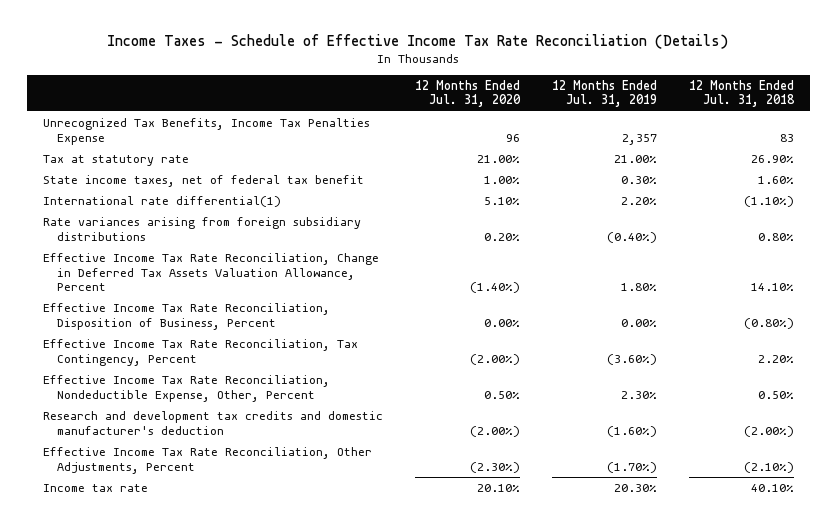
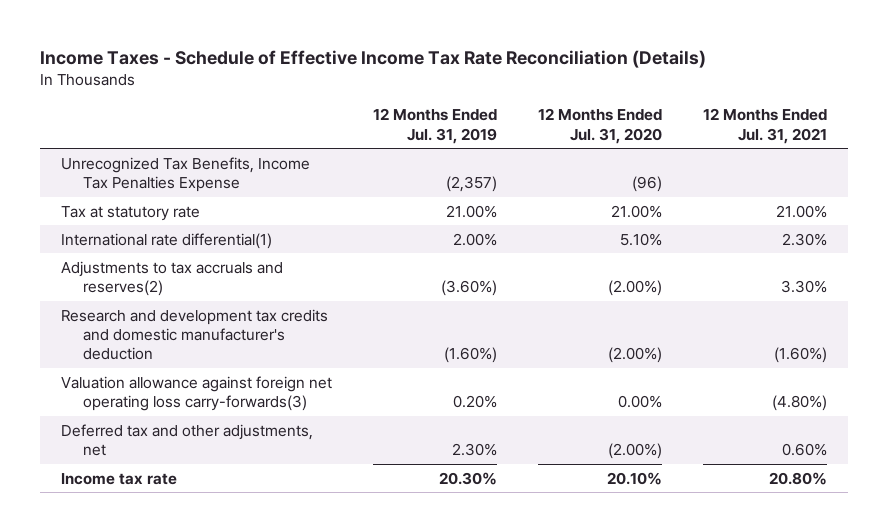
- | 12 Months Ended Jul. 31, 2020 | 12 Months Ended Jul. 31, 2019 | 12 Months Ended Jul. 31, 2018
+ | 12 Months Ended Jul. 31, 2019 | 12 Months Ended Jul. 31, 2020 | 12 Months Ended Jul. 31, 2021
- Unrecognized Tax Benefits, Income Tax Penalties Expense | 96 | 2,357 | 83
+ Unrecognized Tax Benefits, Income Tax Penalties Expense | (2,357) | (96) |
- State income taxes, net of federal tax benefit | 1.00% | 0.30% | 1.60%
- International rate differential(1) | 5.10% | 2.20% | (1.10%)
- Rate variances arising from foreign subsidiary distributions | 0.20% | (0.40%) | 0.80%
- Effective Income Tax Rate Reconciliation, Change in Deferred Tax Assets Valuation Allowance, Percent | (1.40%) | 1.80% | 14.10%
- Effective Income Tax Rate Reconciliation, Disposition of Business, Percent | 0.00% | 0.00% | (0.80%)
- Effective Income Tax Rate Reconciliation, Tax Contingency, Percent | (2.00%) | (3.60%) | 2.20%
- Effective Income Tax Rate Reconciliation, Nondeductible Expense, Other, Percent | 0.50% | 2.30% | 0.50%
+ International rate differential(1) | 2.00% | 5.10% | 2.30%
+ Adjustments to tax accruals and reserves(2) | (3.60%) | (2.00%) | 3.30%
- Effective Income Tax Rate Reconciliation, Other Adjustments, Percent | (2.30%) | (1.70%) | (2.10%)
+ Valuation allowance against foreign net operating loss carry-forwards(3) | 0.20% | 0.00% | (4.80%)
+ Deferred tax and other adjustments, net | 2.30% | (2.00%) | 0.60%

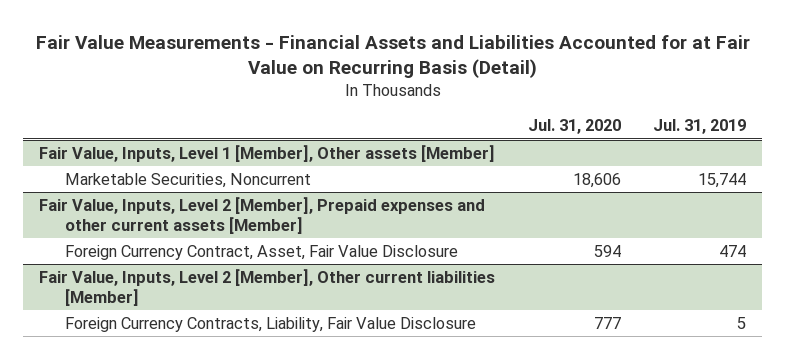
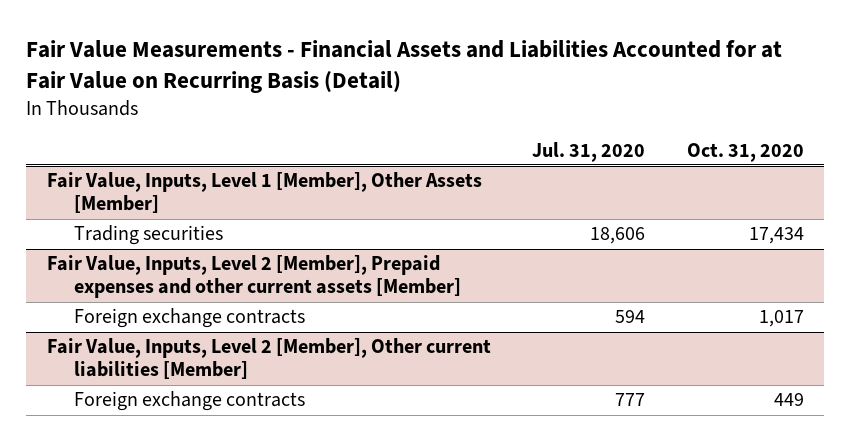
- | Jul. 31, 2020 | Jul. 31, 2019
+ | Jul. 31, 2020 | Oct. 31, 2020
- Fair Value, Inputs, Level 1 [Member], Other assets [Member]
- Marketable Securities, Noncurrent | 18,606 | 15,744
+ Fair Value, Inputs, Level 1 [Member], Other Assets [Member]
+ Trading securities | 18,606 | 17,434
@ Fair Value, Inputs, Level 2 [Member], Prepaid expenses and other current assets [Member]
- Foreign Currency Contract, Asset, Fair Value Disclosure | 594 | 474
+ Foreign exchange contracts | 594 | 1,017
@ Fair Value, Inputs, Level 2 [Member], Other current liabilities [Member]
- Foreign Currency Contracts, Liability, Fair Value Disclosure | 777 | 5
+ Foreign exchange contracts | 777 | 449

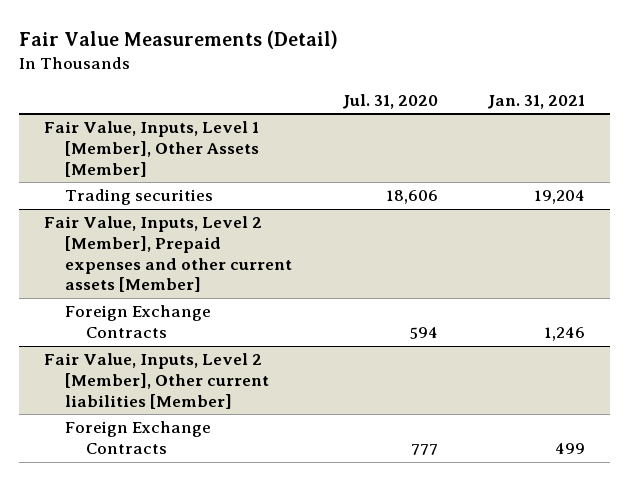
- Fair Value Measurements - Financial Assets and Liabilities Accounted for at Fair Value on Recurring Basis (Detail)
+ Fair Value Measurements (Detail)
- | Jul. 31, 2020 | Oct. 31, 2020
+ | Jul. 31, 2020 | Jan. 31, 2021
@ Fair Value, Inputs, Level 2 [Member], Prepaid expenses and other current assets [Member]
- Foreign exchange contracts | 594 | 1,017
+ Foreign Exchange Contracts | 594 | 1,246
@ Fair Value, Inputs, Level 2 [Member], Other current liabilities [Member]
- Foreign exchange contracts | 777 | 449
+ Foreign Exchange Contracts | 777 | 499

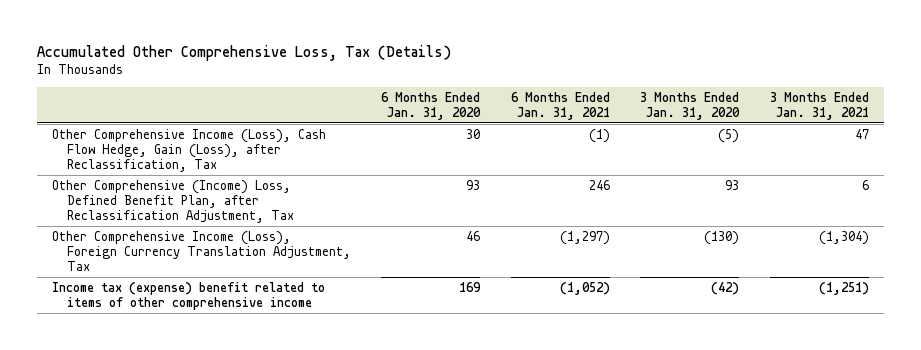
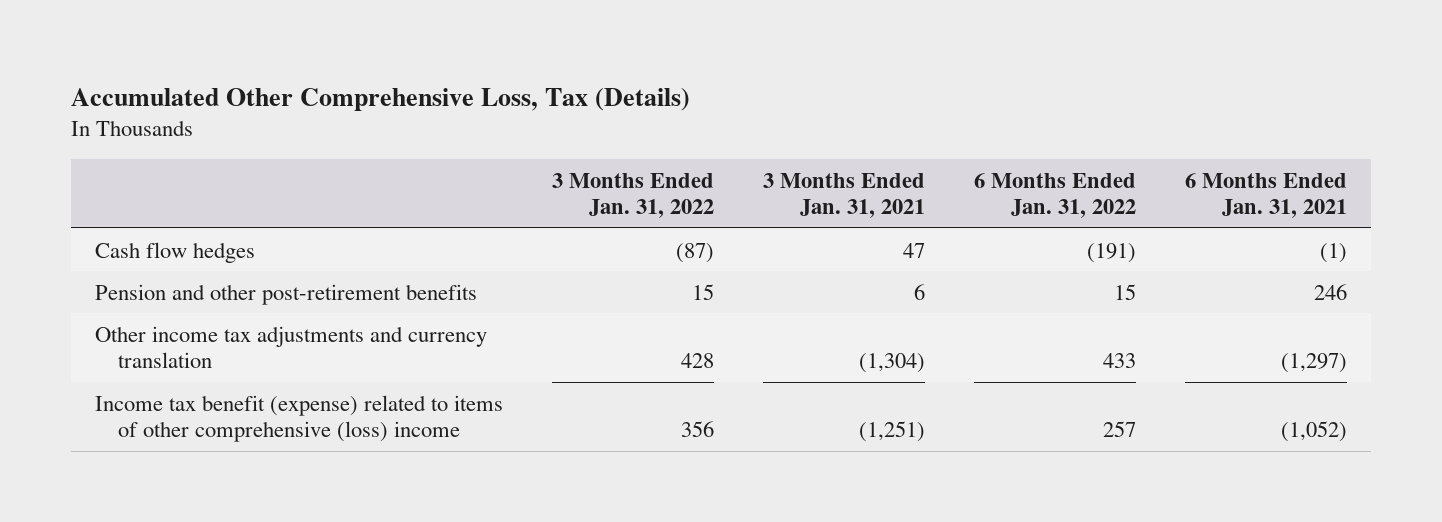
- | 6 Months Ended Jan. 31, 2020 | 6 Months Ended Jan. 31, 2021 | 3 Months Ended Jan. 31, 2020 | 3 Months Ended Jan. 31, 2021
+ | 3 Months Ended Jan. 31, 2022 | 3 Months Ended Jan. 31, 2021 | 6 Months Ended Jan. 31, 2022 | 6 Months Ended Jan. 31, 2021
- Other Comprehensive Income (Loss), Cash Flow Hedge, Gain (Loss), after Reclassification, Tax | 30 | (1) | (5) | 47
- Other Comprehensive (Income) Loss, Defined Benefit Plan, after Reclassification Adjustment, Tax | 93 | 246 | 93 | 6
- Other Comprehensive Income (Loss), Foreign Currency Translation Adjustment, Tax | 46 | (1,297) | (130) | (1,304)
- Income tax (expense) benefit related to items of other comprehensive income | 169 | (1,052) | (42) | (1,251)
+ Cash flow hedges | (87) | 47 | (191) | (1)
+ Pension and other post-retirement benefits | 15 | 6 | 15 | 246
+ Other income tax adjustments and currency translation | 428 | (1,304) | 433 | (1,297)
+ Income tax benefit (expense) related to items of other comprehensive (loss) income | 356 | (1,251) | 257 | (1,052)

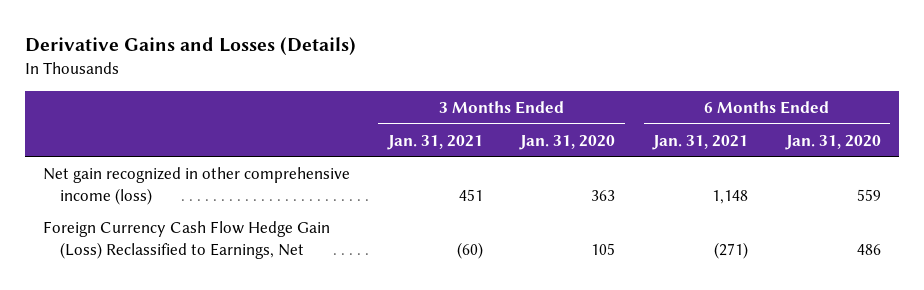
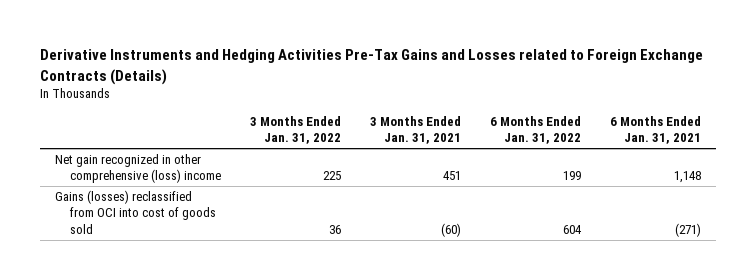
- Derivative Gains and Losses (Details)
+ Derivative Instruments and Hedging Activities Pre-Tax Gains and Losses related to Foreign Exchange Contracts (Details)
- | 3 Months Ended Jan. 31, 2021 | 3 Months Ended Jan. 31, 2020 | 6 Months Ended Jan. 31, 2021 | 6 Months Ended Jan. 31, 2020
+ | 3 Months Ended Jan. 31, 2022 | 3 Months Ended Jan. 31, 2021 | 6 Months Ended Jan. 31, 2022 | 6 Months Ended Jan. 31, 2021
- Net gain recognized in other comprehensive income (loss) | 451 | 363 | 1,148 | 559
- Foreign Currency Cash Flow Hedge Gain (Loss) Reclassified to Earnings, Net | (60) | 105 | (271) | 486
+ Net gain recognized in other comprehensive (loss) income | 225 | 451 | 199 | 1,148
+ Gains (losses) reclassified from OCI into cost of goods sold | 36 | (60) | 604 | (271)

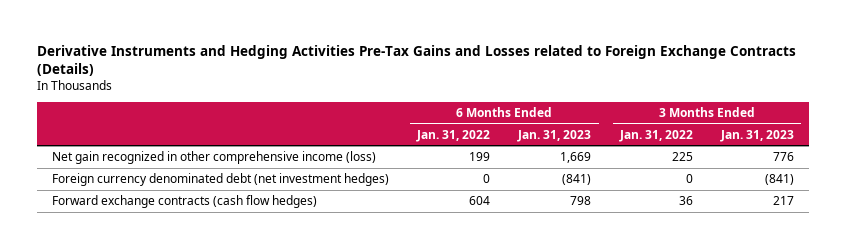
- | 3 Months Ended Jan. 31, 2022 | 3 Months Ended Jan. 31, 2021 | 6 Months Ended Jan. 31, 2022 | 6 Months Ended Jan. 31, 2021
+ | 6 Months Ended Jan. 31, 2022 | 6 Months Ended Jan. 31, 2023 | 3 Months Ended Jan. 31, 2022 | 3 Months Ended Jan. 31, 2023
- Net gain recognized in other comprehensive (loss) income | 225 | 451 | 199 | 1,148
- Gains (losses) reclassified from OCI into cost of goods sold | 36 | (60) | 604 | (271)
+ Net gain recognized in other comprehensive income (loss) | 199 | 1,669 | 225 | 776
+ Foreign currency denominated debt (net investment hedges) | 0 | (841) | 0 | (841)
+ Forward exchange contracts (cash flow hedges) | 604 | 798 | 36 | 217

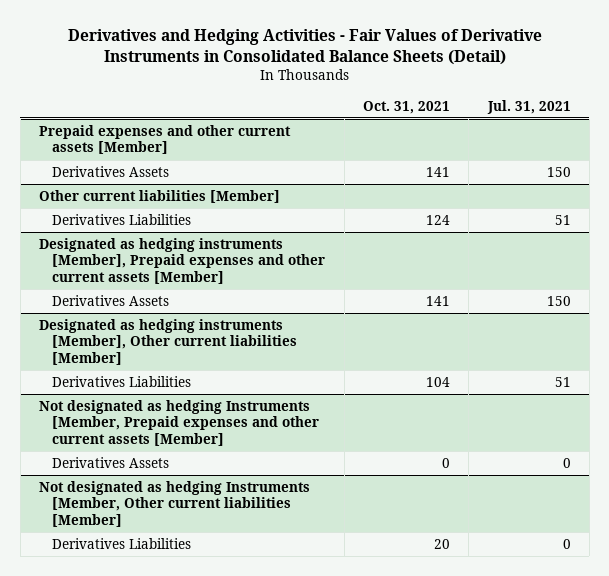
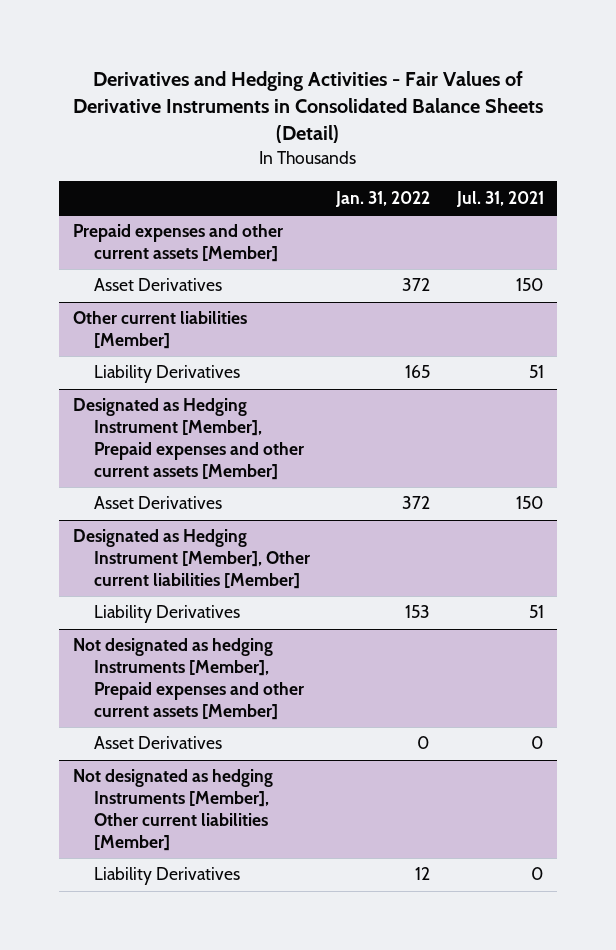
- | Oct. 31, 2021 | Jul. 31, 2021
+ | Jan. 31, 2022 | Jul. 31, 2021
@ Prepaid expenses and other current assets [Member]
- Derivatives Assets | 141 | 150
+ Asset Derivatives | 372 | 150
@ Other current liabilities [Member]
- Derivatives Liabilities | 124 | 51
- Designated as hedging instruments [Member], Prepaid expenses and other current assets [Member]
- Derivatives Assets | 141 | 150
- Designated as hedging instruments [Member], Other current liabilities [Member]
- Derivatives Liabilities | 104 | 51
- Not designated as hedging Instruments [Member, Prepaid expenses and other current assets [Member]
- Derivatives Assets | 0 | 0
- Not designated as hedging Instruments [Member, Other current liabilities [Member]
- Derivatives Liabilities | 20 | 0
@ Other current liabilities [Member]
+ Liability Derivatives | 165 | 51
+ Designated as Hedging Instrument [Member], Prepaid expenses and other current assets [Member]
+ Asset Derivatives | 372 | 150
+ Designated as Hedging Instrument [Member], Other current liabilities [Member]
+ Liability Derivatives | 153 | 51
+ Not designated as hedging Instruments [Member], Prepaid expenses and other current assets [Member]
+ Asset Derivatives | 0 | 0
+ Not designated as hedging Instruments [Member], Other current liabilities [Member]
+ Liability Derivatives | 12 | 0

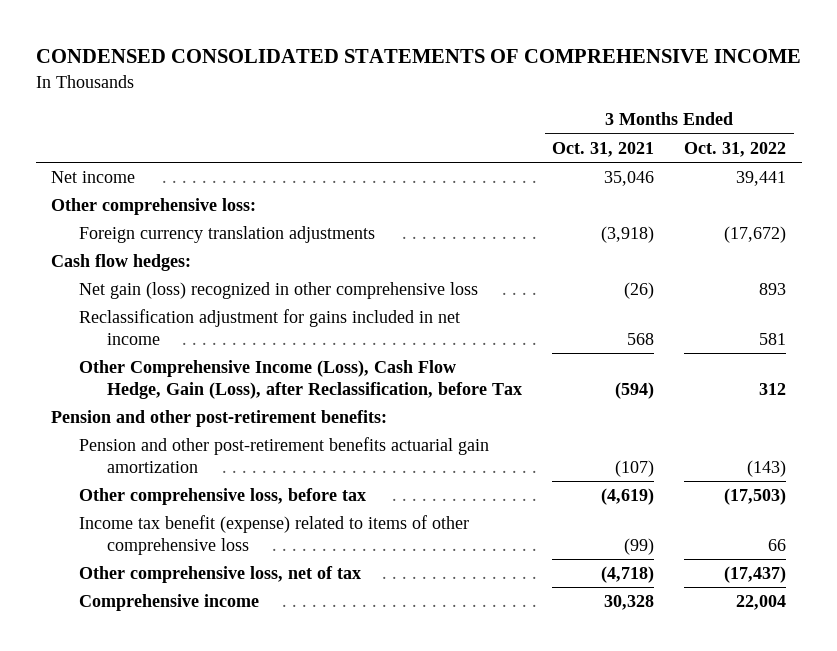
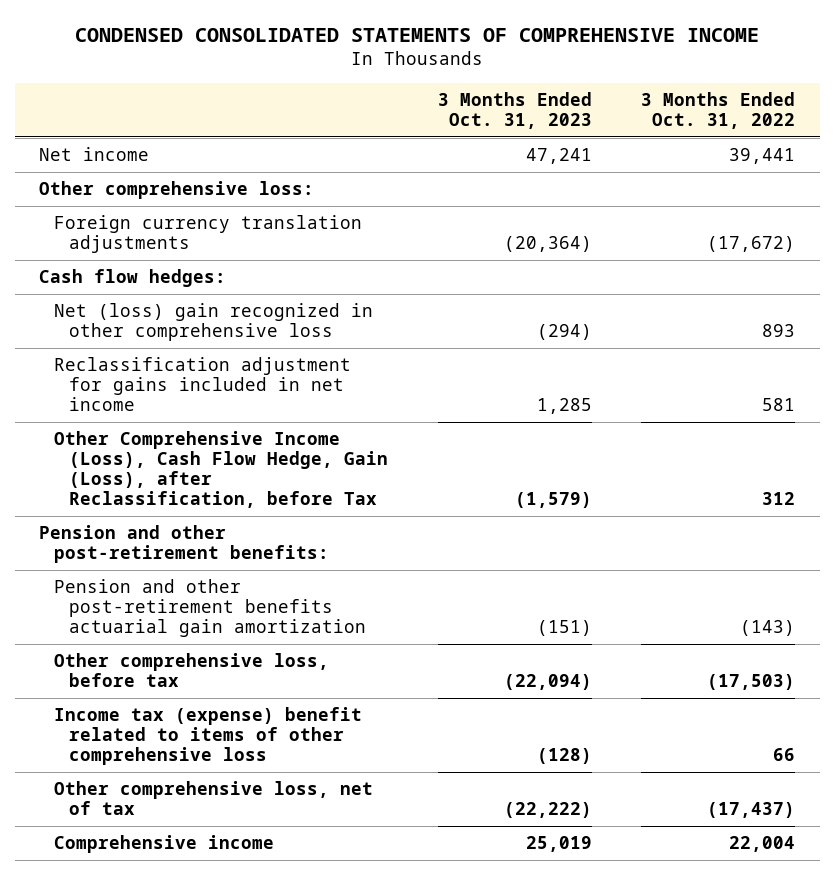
- | 3 Months Ended Oct. 31, 2021 | 3 Months Ended Oct. 31, 2022
+ | 3 Months Ended Oct. 31, 2023 | 3 Months Ended Oct. 31, 2022
- Net gain (loss) recognized in other comprehensive loss | (26) | 893
+ Net (loss) gain recognized in other comprehensive loss | (294) | 893
- Income tax benefit (expense) related to items of other comprehensive loss | (99) | 66
+ Income tax (expense) benefit related to items of other comprehensive loss | (128) | 66

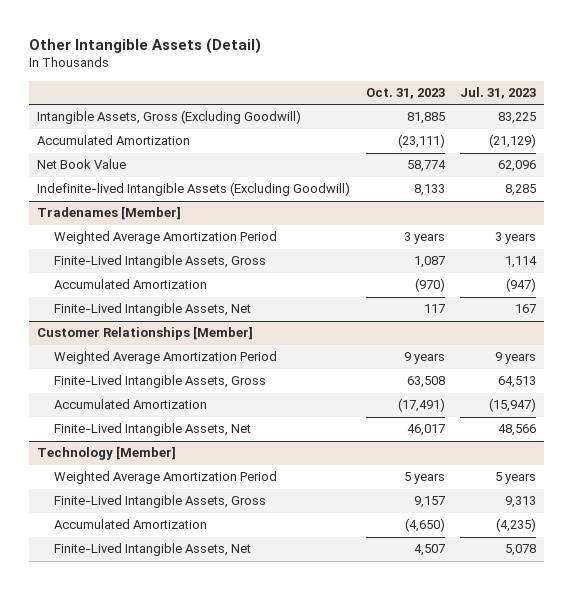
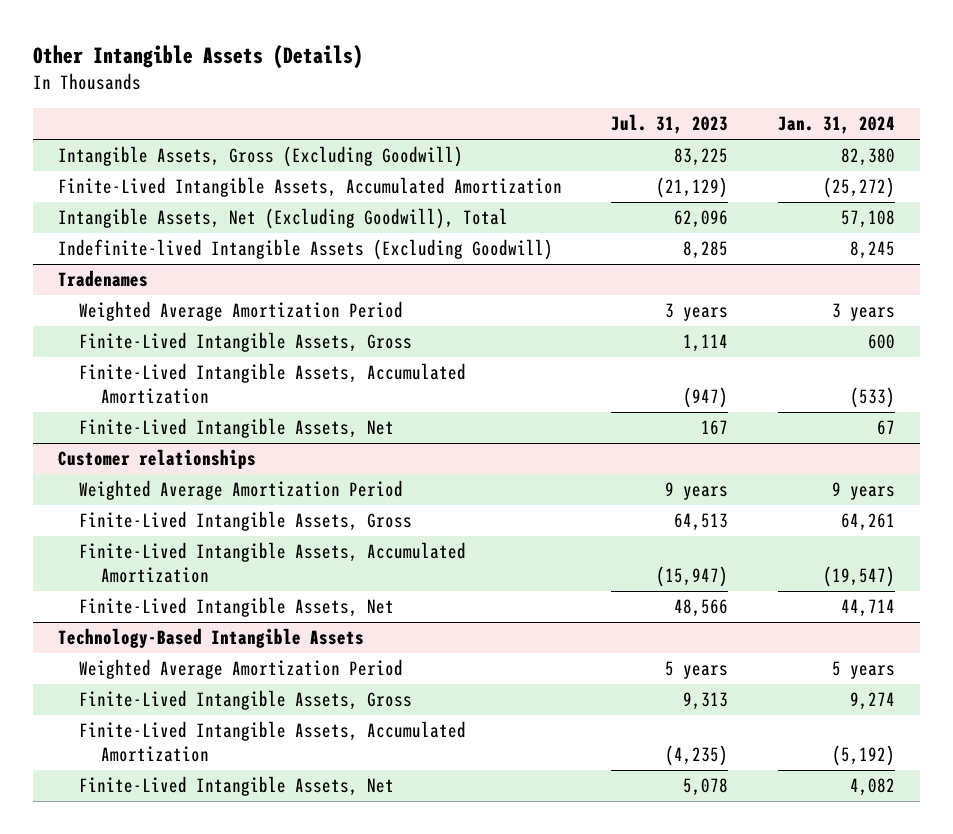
- Other Intangible Assets (Detail)
+ Other Intangible Assets (Details)
- | Oct. 31, 2023 | Jul. 31, 2023
+ | Jul. 31, 2023 | Jan. 31, 2024
- Accumulated Amortization | (23,111) | (21,129)
- Net Book Value | 58,774 | 62,096
+ Finite-Lived Intangible Assets, Accumulated Amortization | (21,129) | (25,272)
+ Intangible Assets, Net (Excluding Goodwill), Total | 62,096 | 57,108
- Tradenames [Member]
+ Tradenames
- Accumulated Amortization | (970) | (947)
+ Finite-Lived Intangible Assets, Accumulated Amortization | (947) | (533)
- Customer Relationships [Member]
+ Customer relationships
- Accumulated Amortization | (17,491) | (15,947)
+ Finite-Lived Intangible Assets, Accumulated Amortization | (15,947) | (19,547)
- Technology [Member]
+ Technology-Based Intangible Assets
- Accumulated Amortization | (4,650) | (4,235)
+ Finite-Lived Intangible Assets, Accumulated Amortization | (4,235) | (5,192)

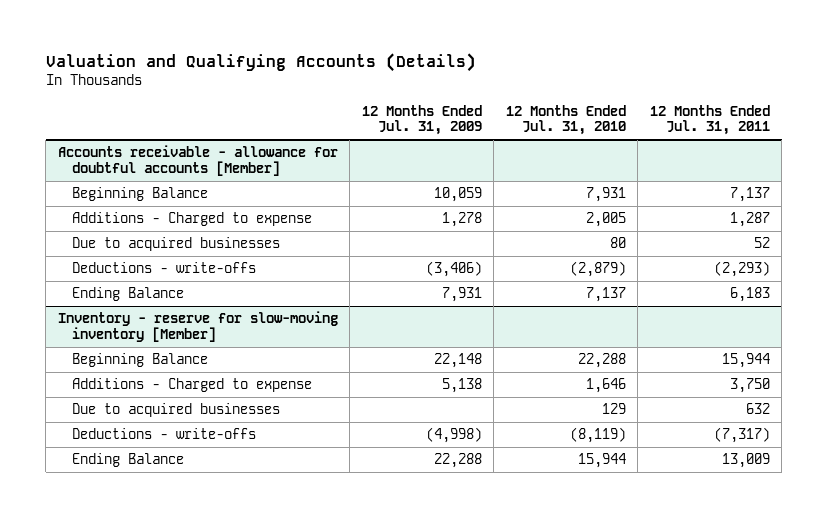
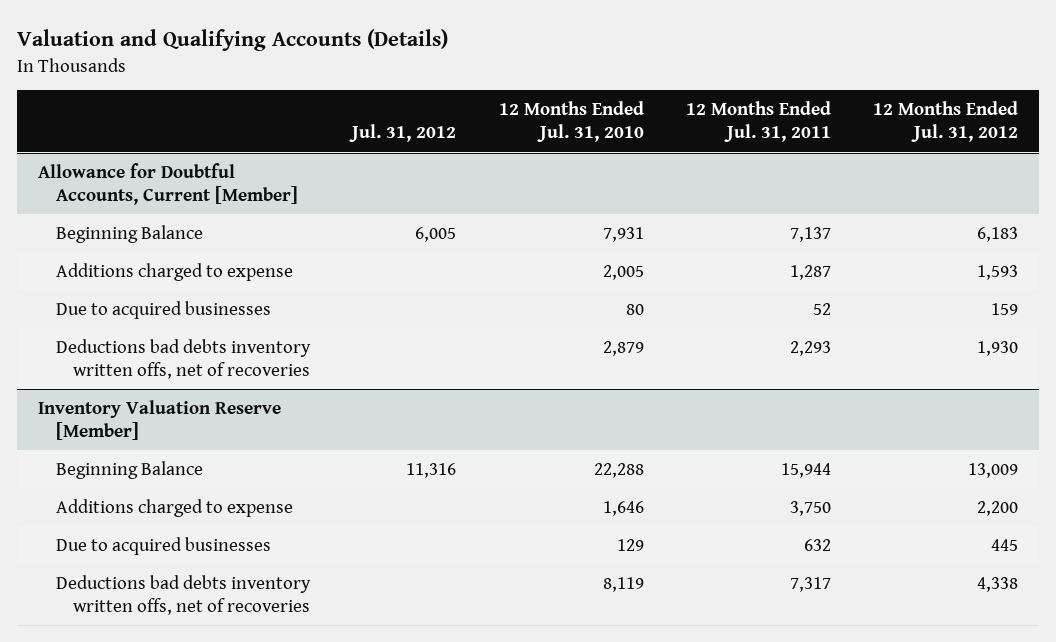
- | 12 Months Ended Jul. 31, 2009 | 12 Months Ended Jul. 31, 2010 | 12 Months Ended Jul. 31, 2011
+ | Jul. 31, 2012 | 12 Months Ended Jul. 31, 2010 | 12 Months Ended Jul. 31, 2011 | 12 Months Ended Jul. 31, 2012
- Accounts receivable - allowance for doubtful accounts [Member]
+ Allowance for Doubtful Accounts, Current [Member]
- Additions - Charged to expense | 1,278 | 2,005 | 1,287
+ Additions charged to expense | | 2,005 | 1,287 | 1,593
- Deductions - write-offs | (3,406) | (2,879) | (2,293)
- Ending Balance | 7,931 | 7,137 | 6,183
- Inventory - reserve for slow-moving inventory [Member]
+ Deductions bad debts inventory written offs, net of recoveries | | 2,879 | 2,293 | 1,930
+ Inventory Valuation Reserve [Member]
- Additions - Charged to expense | 5,138 | 1,646 | 3,750
+ Additions charged to expense | | 1,646 | 3,750 | 2,200
- Deductions - write-offs | (4,998) | (8,119) | (7,317)
- Ending Balance | 22,288 | 15,944 | 13,009
+ Deductions bad debts inventory written offs, net of recoveries | | 8,119 | 7,317 | 4,338

